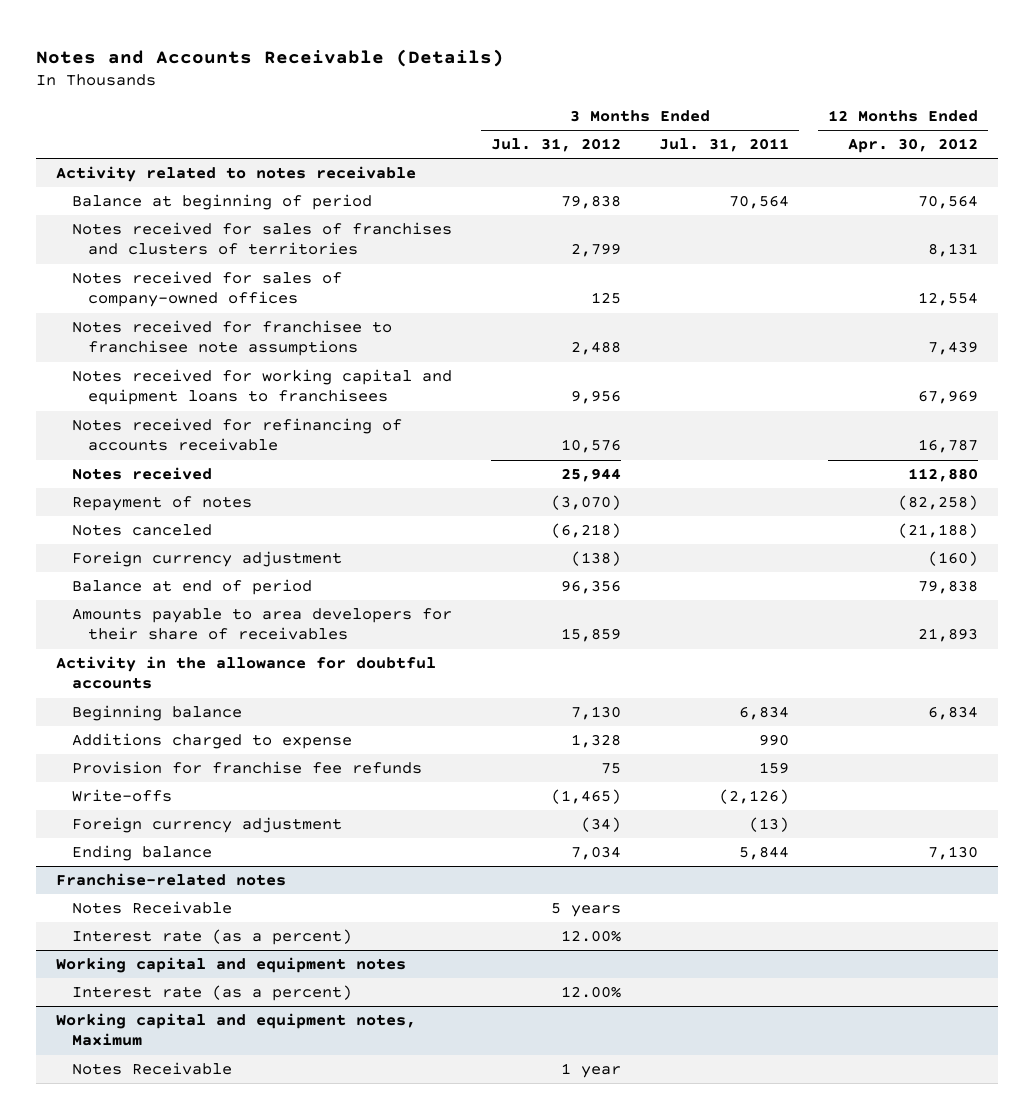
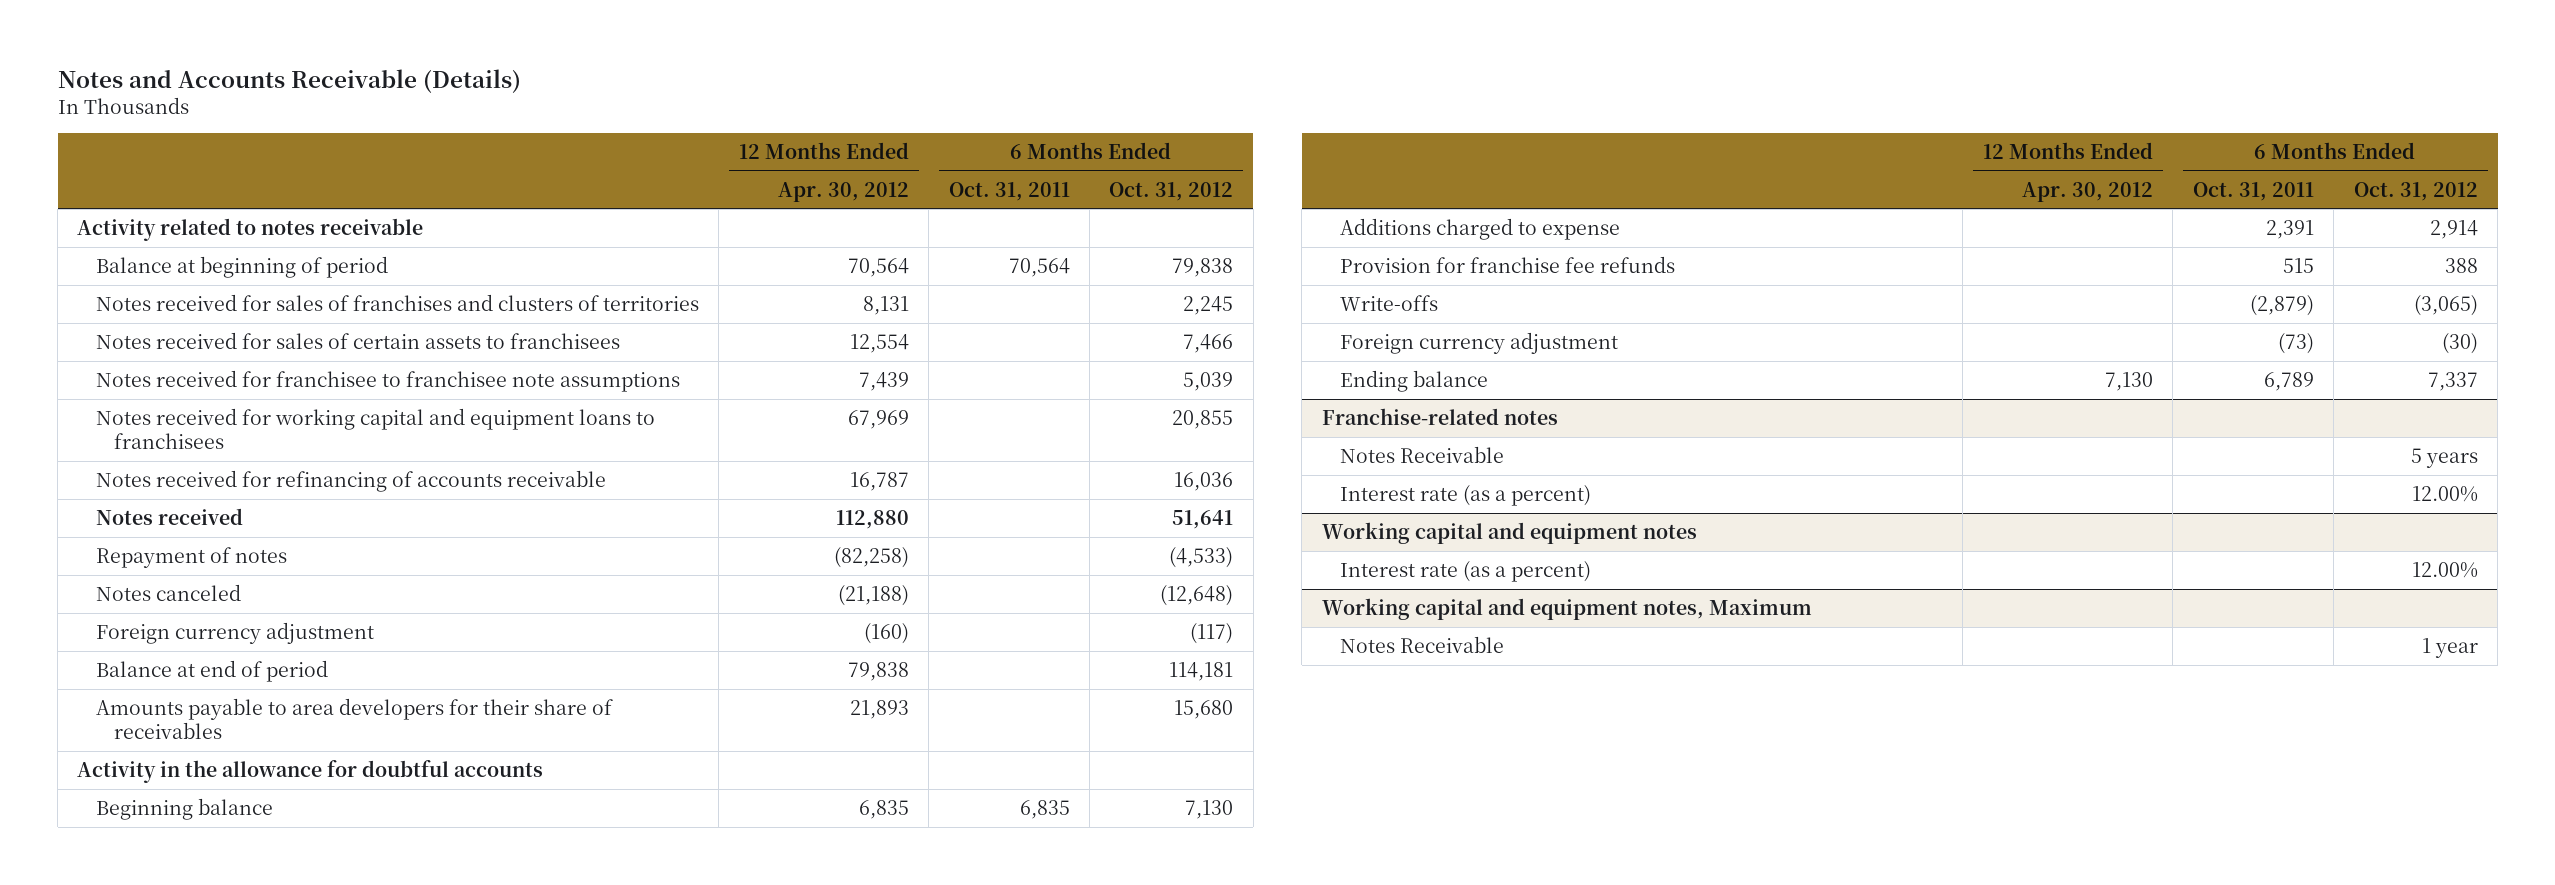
- | 3 Months Ended Jul. 31, 2012 | 3 Months Ended Jul. 31, 2011 | 12 Months Ended Apr. 30, 2012
+ | 12 Months Ended Apr. 30, 2012 | 6 Months Ended Oct. 31, 2011 | 6 Months Ended Oct. 31, 2012
- Notes received for sales of company-owned offices | 125 | | 12,554
+ Notes received for sales of certain assets to franchisees | 12,554 | | 7,466
- Beginning balance | 7,130 | 6,834 | 6,834
+ Beginning balance | 6,835 | 6,835 | 7,130

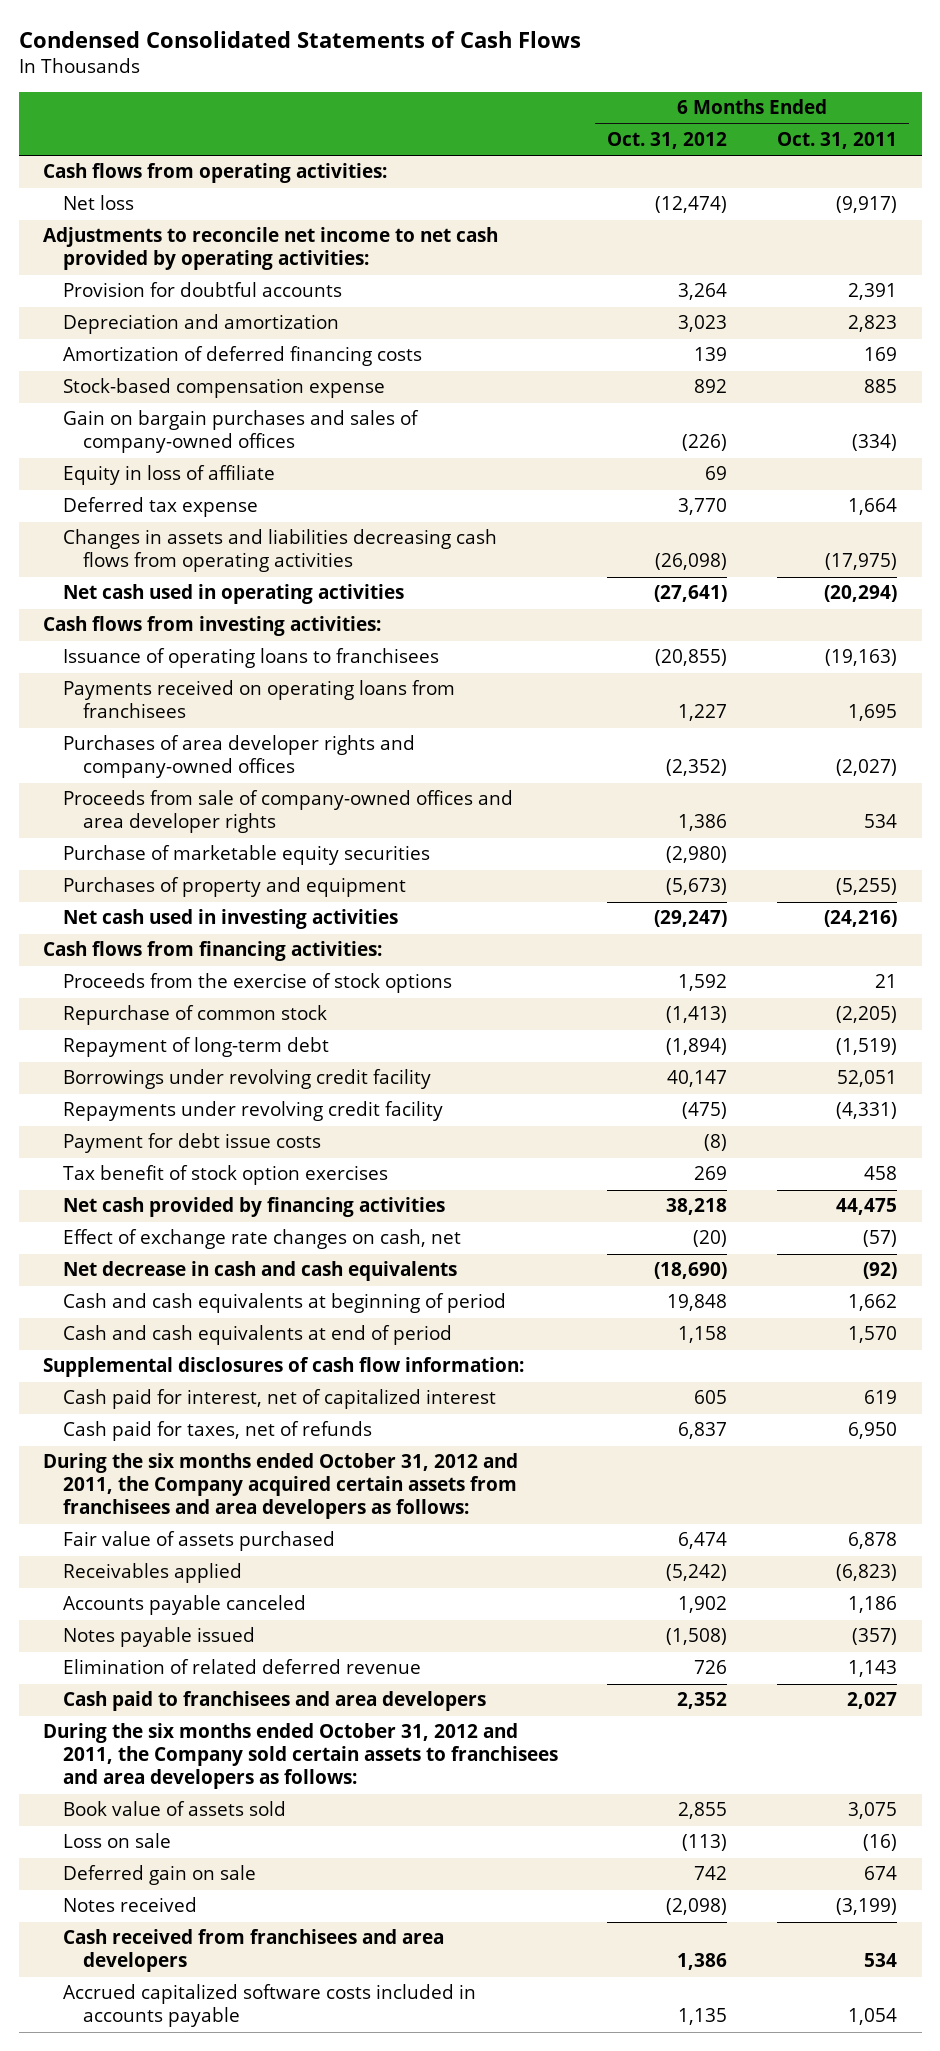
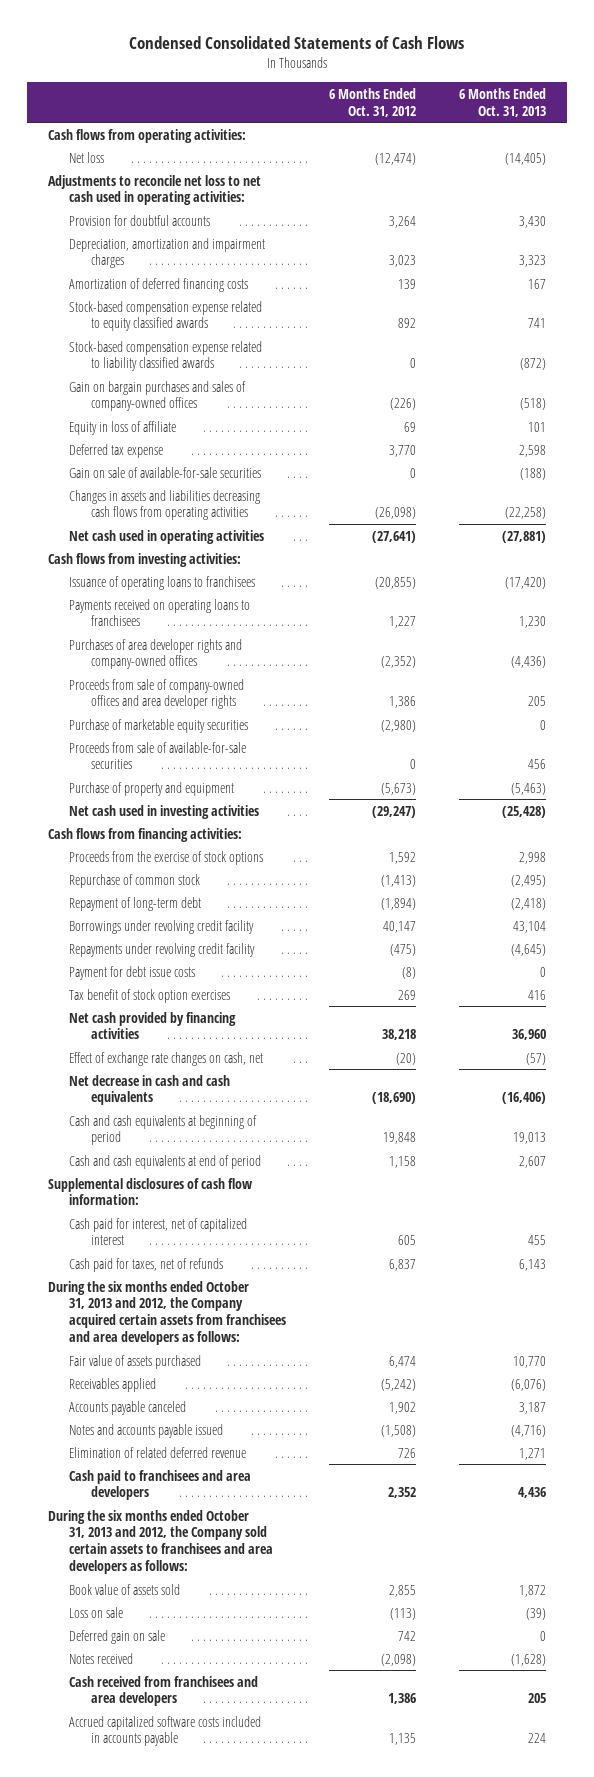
- | 6 Months Ended Oct. 31, 2012 | 6 Months Ended Oct. 31, 2011
+ | 6 Months Ended Oct. 31, 2012 | 6 Months Ended Oct. 31, 2013
- Adjustments to reconcile net income to net cash provided by operating activities:
+ Adjustments to reconcile net loss to net cash used in operating activities:
- Depreciation and amortization | 3,023 | 2,823
+ Depreciation, amortization and impairment charges | 3,023 | 3,323
- Stock-based compensation expense | 892 | 885
+ Stock-based compensation expense related to equity classified awards | 892 | 741
+ Stock-based compensation expense related to liability classified awards | 0 | (872)
+ Gain on sale of available-for-sale securities | 0 | (188)
- Payments received on operating loans from franchisees | 1,227 | 1,695
+ Payments received on operating loans to franchisees | 1,227 | 1,230
- Purchases of property and equipment | (5,673) | (5,255)
+ Proceeds from sale of available-for-sale securities | 0 | 456
+ Purchase of property and equipment | (5,673) | (5,463)
- During the six months ended October 31, 2012 and 2011, the Company acquired certain assets from franchisees and area developers as follows:
+ During the six months ended October 31, 2013 and 2012, the Company acquired certain assets from franchisees and area developers as follows:
- Notes payable issued | (1,508) | (357)
+ Notes and accounts payable issued | (1,508) | (4,716)
- During the six months ended October 31, 2012 and 2011, the Company sold certain assets to franchisees and area developers as follows:
+ During the six months ended October 31, 2013 and 2012, the Company sold certain assets to franchisees and area developers as follows:

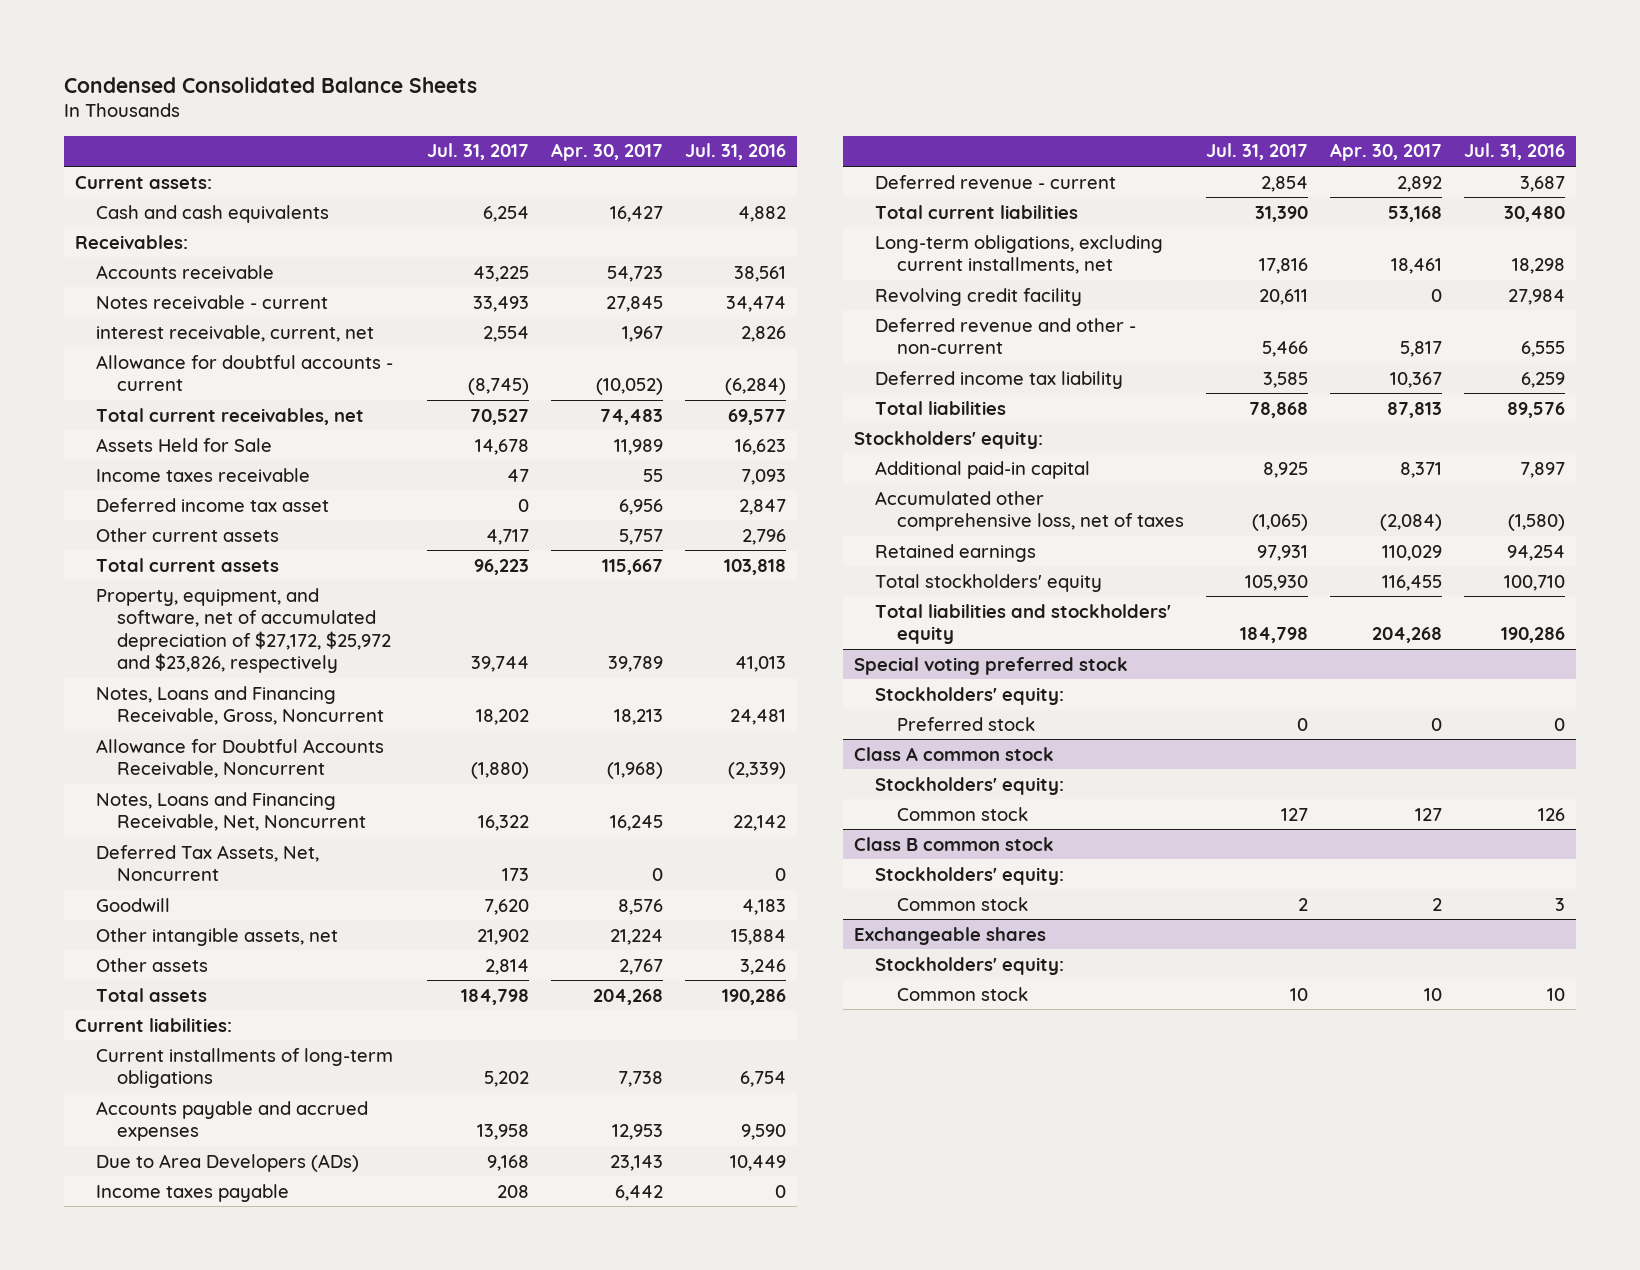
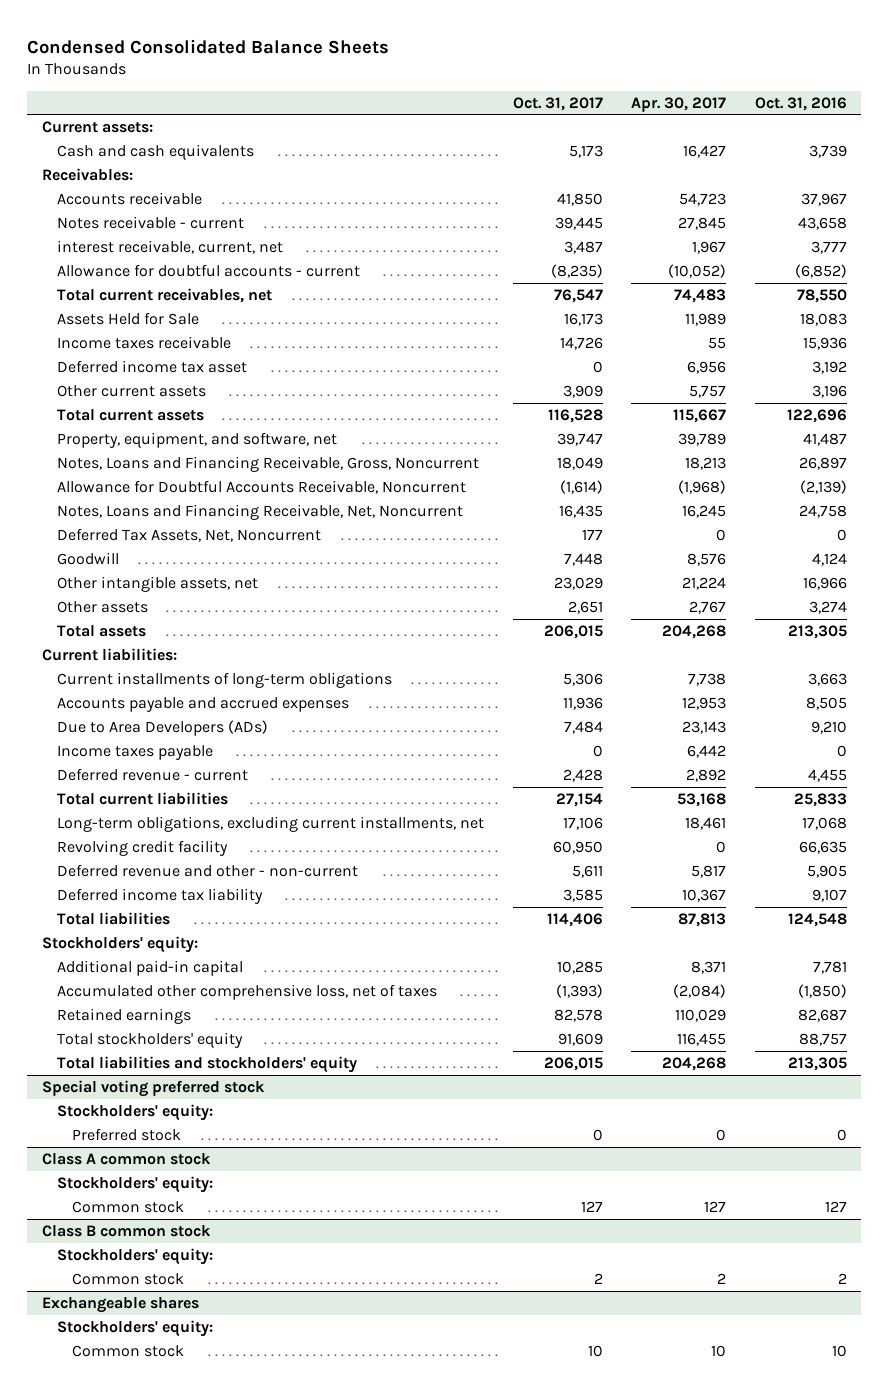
- | Jul. 31, 2017 | Apr. 30, 2017 | Jul. 31, 2016
+ | Oct. 31, 2017 | Apr. 30, 2017 | Oct. 31, 2016
- Property, equipment, and software, net of accumulated depreciation of $27,172, $25,972 and $23,826, respectively | 39,744 | 39,789 | 41,013
+ Property, equipment, and software, net | 39,747 | 39,789 | 41,487

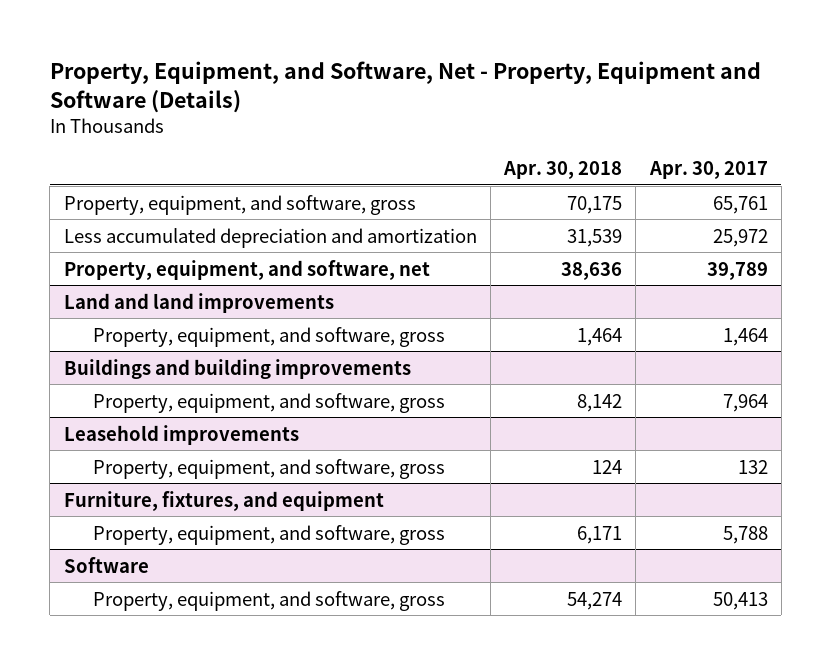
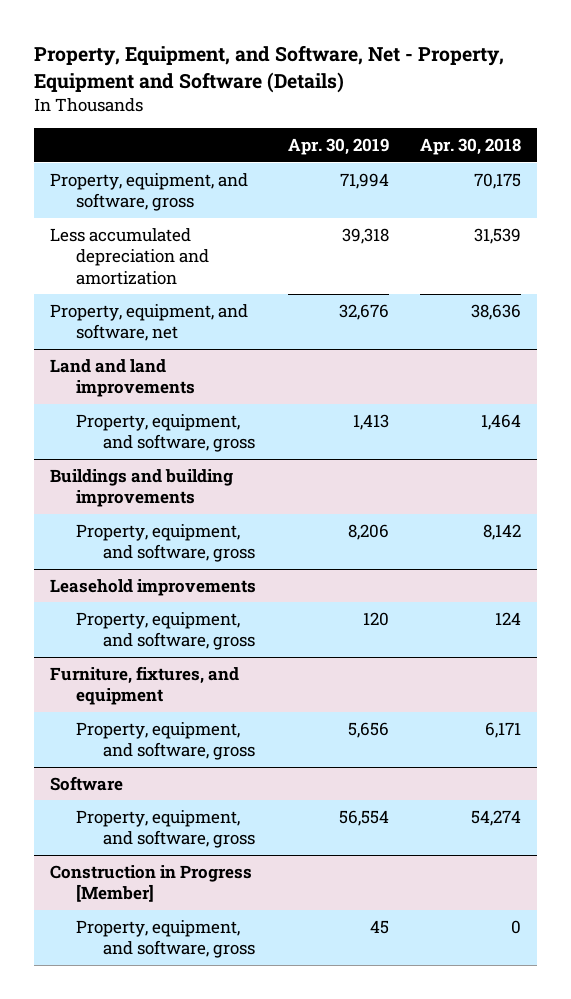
- | Apr. 30, 2018 | Apr. 30, 2017
+ | Apr. 30, 2019 | Apr. 30, 2018
+ Construction in Progress [Member]
+ Property, equipment, and software, gross | 45 | 0

